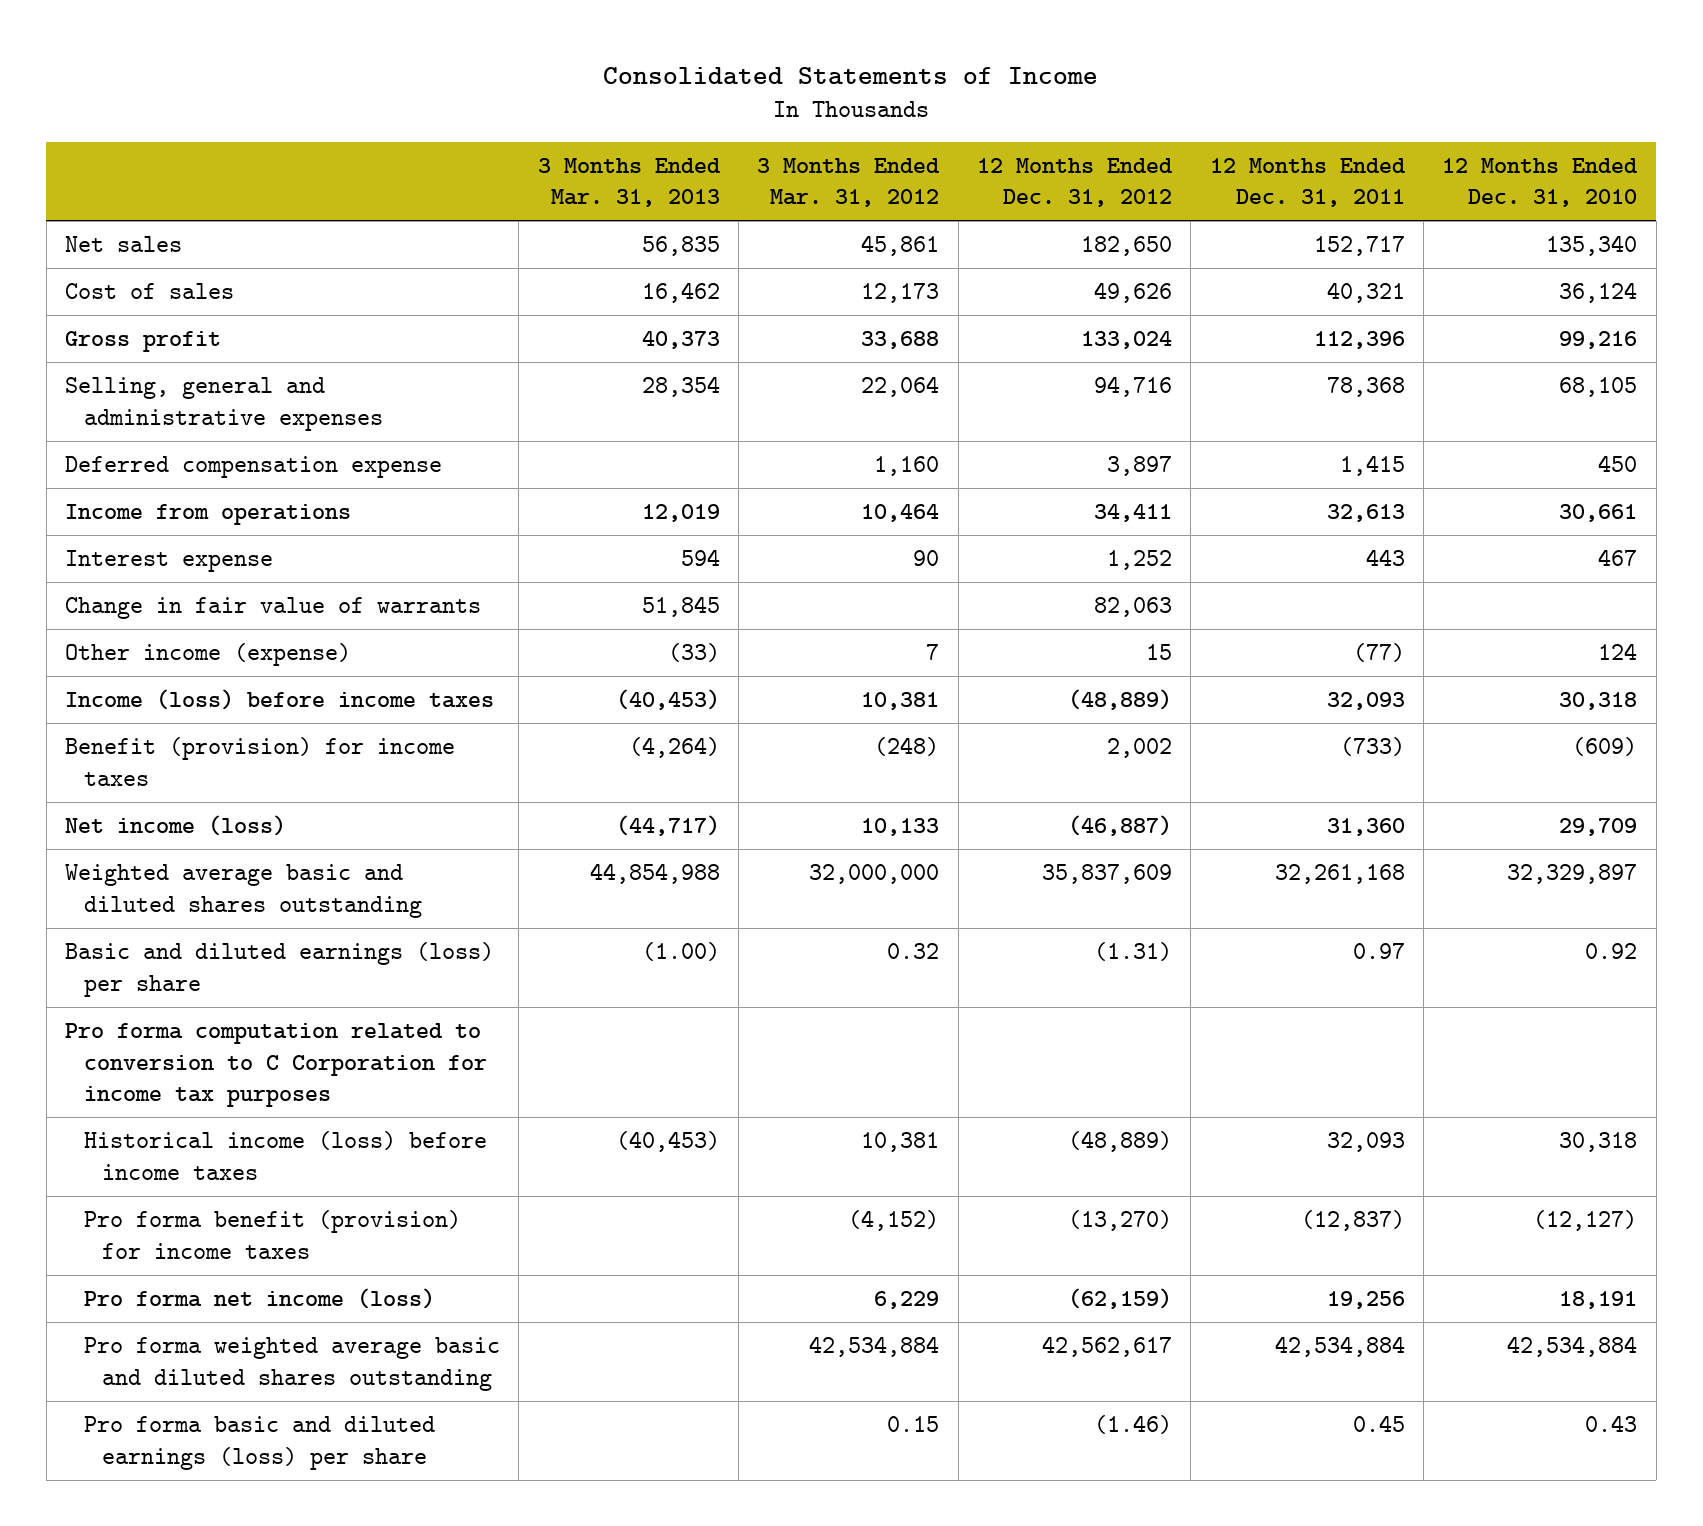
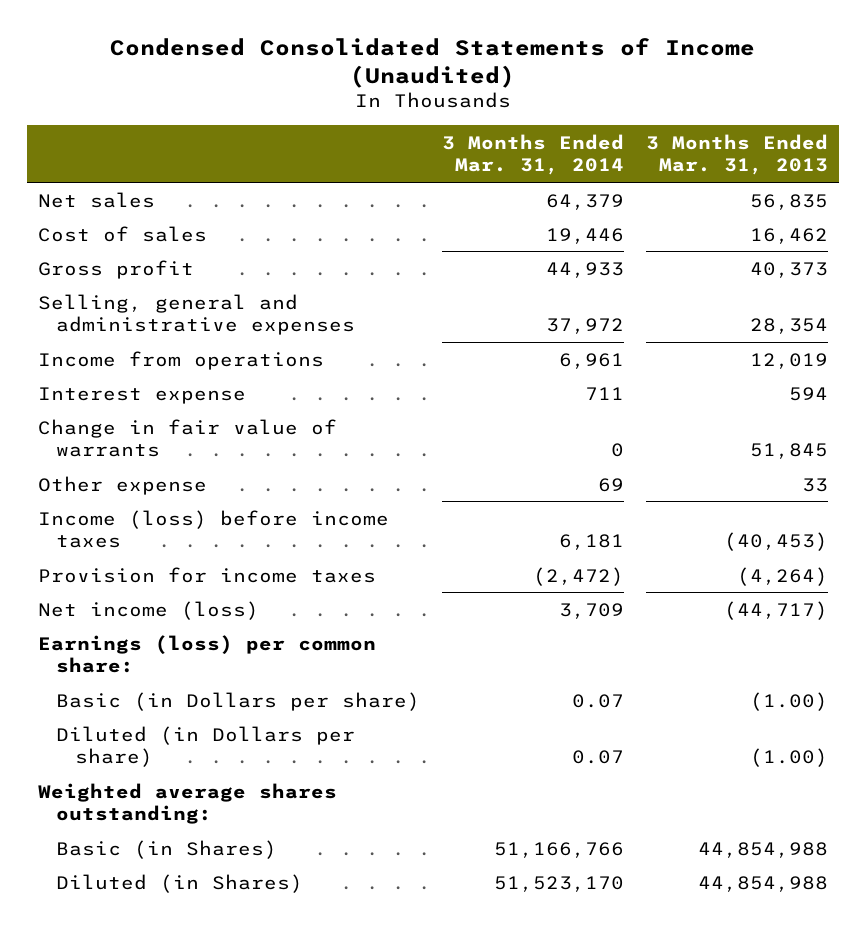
- Consolidated Statements of Income
+ Condensed Consolidated Statements of Income (Unaudited)
- | 3 Months Ended Mar. 31, 2013 | 3 Months Ended Mar. 31, 2012 | 12 Months Ended Dec. 31, 2012 | 12 Months Ended Dec. 31, 2011 | 12 Months Ended Dec. 31, 2010
+ | 3 Months Ended Mar. 31, 2014 | 3 Months Ended Mar. 31, 2013
- Deferred compensation expense | | 1,160 | 3,897 | 1,415 | 450
- Other income (expense) | (33) | 7 | 15 | (77) | 124
+ Other expense | 69 | 33
- Benefit (provision) for income taxes | (4,264) | (248) | 2,002 | (733) | (609)
+ Provision for income taxes | (2,472) | (4,264)
- Weighted average basic and diluted shares outstanding | 44,854,988 | 32,000,000 | 35,837,609 | 32,261,168 | 32,329,897
- Basic and diluted earnings (loss) per share | (1.00) | 0.32 | (1.31) | 0.97 | 0.92
- Pro forma computation related to conversion to C Corporation for income tax purposes
- Historical income (loss) before income taxes | (40,453) | 10,381 | (48,889) | 32,093 | 30,318
- Pro forma benefit (provision) for income taxes | | (4,152) | (13,270) | (12,837) | (12,127)
- Pro forma net income (loss) | | 6,229 | (62,159) | 19,256 | 18,191
- Pro forma weighted average basic and diluted shares outstanding | | 42,534,884 | 42,562,617 | 42,534,884 | 42,534,884
- Pro forma basic and diluted earnings (loss) per share | | 0.15 | (1.46) | 0.45 | 0.43
+ Earnings (loss) per common share:
+ Basic (in Dollars per share) | 0.07 | (1.00)
+ Diluted (in Dollars per share) | 0.07 | (1.00)
+ Weighted average shares outstanding:
+ Basic (in Shares) | 51,166,766 | 44,854,988
+ Diluted (in Shares) | 51,523,170 | 44,854,988

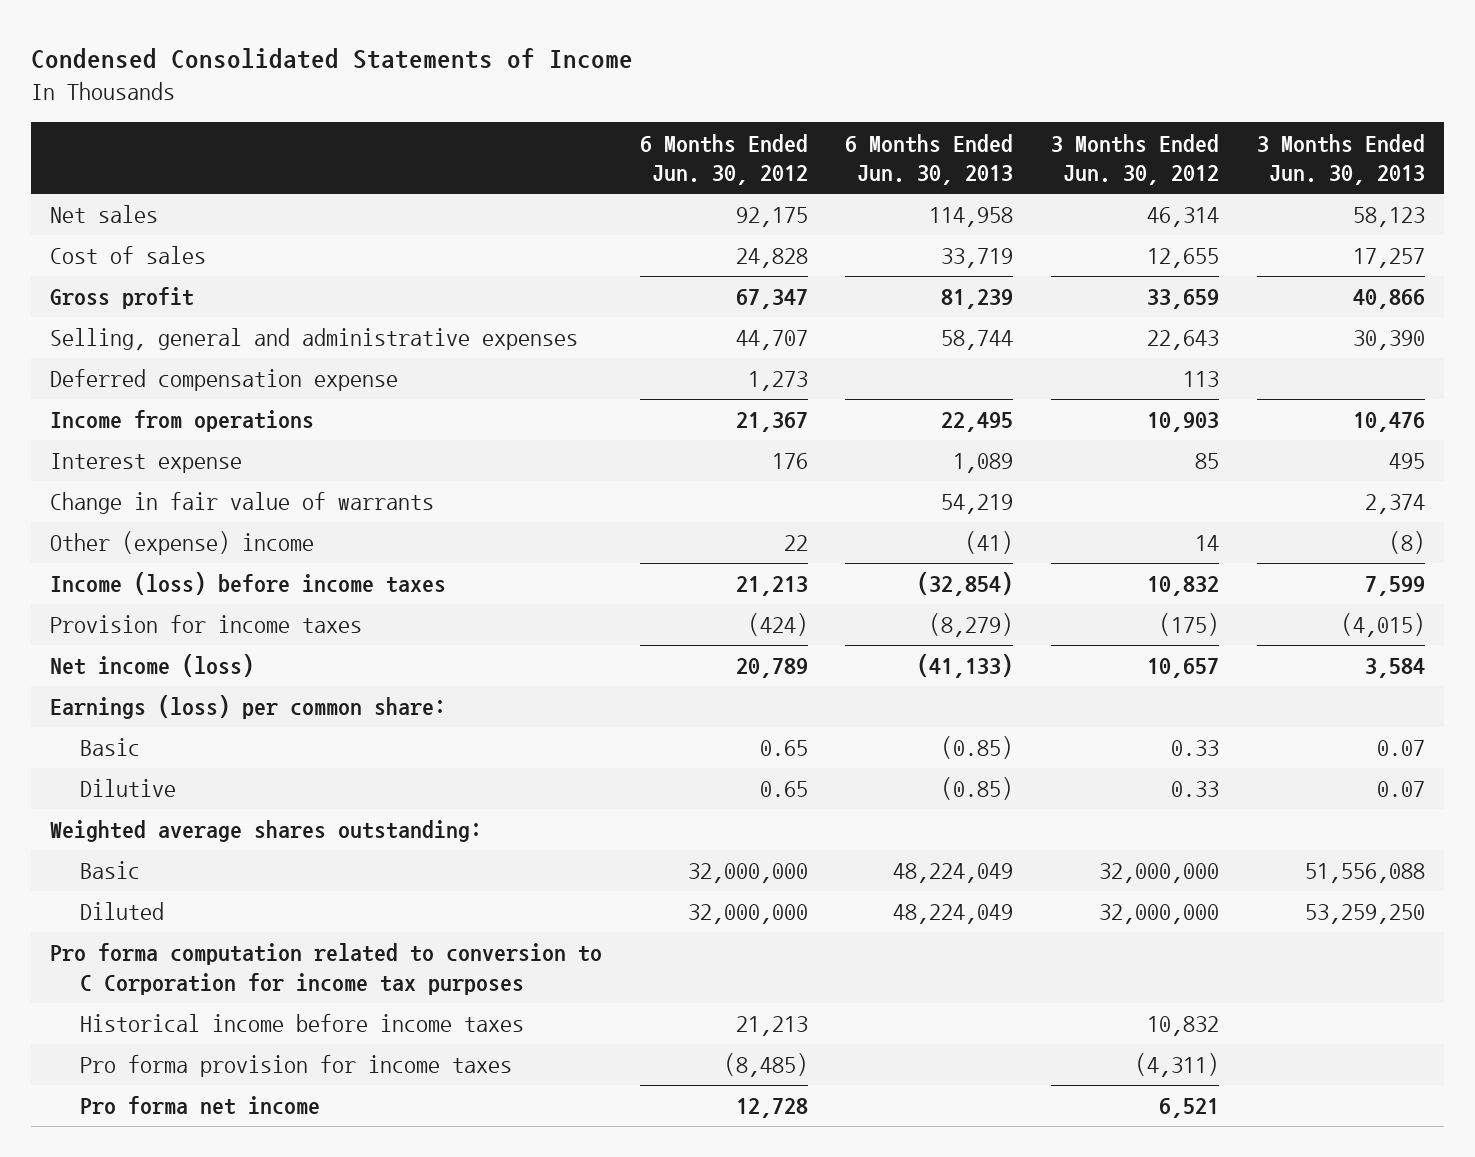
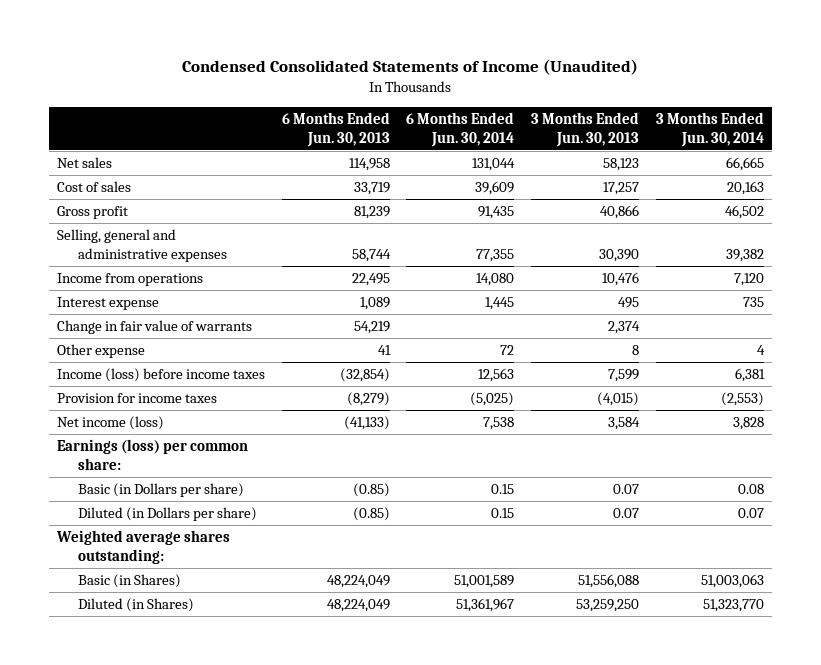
- Condensed Consolidated Statements of Income
+ Condensed Consolidated Statements of Income (Unaudited)
- | 6 Months Ended Jun. 30, 2012 | 6 Months Ended Jun. 30, 2013 | 3 Months Ended Jun. 30, 2012 | 3 Months Ended Jun. 30, 2013
+ | 6 Months Ended Jun. 30, 2013 | 6 Months Ended Jun. 30, 2014 | 3 Months Ended Jun. 30, 2013 | 3 Months Ended Jun. 30, 2014
- Deferred compensation expense | 1,273 | | 113 |
- Other (expense) income | 22 | (41) | 14 | (8)
+ Other expense | 41 | 72 | 8 | 4
- Basic | 0.65 | (0.85) | 0.33 | 0.07
- Dilutive | 0.65 | (0.85) | 0.33 | 0.07
+ Basic (in Dollars per share) | (0.85) | 0.15 | 0.07 | 0.08
+ Diluted (in Dollars per share) | (0.85) | 0.15 | 0.07 | 0.07
- Basic | 32,000,000 | 48,224,049 | 32,000,000 | 51,556,088
- Diluted | 32,000,000 | 48,224,049 | 32,000,000 | 53,259,250
- Pro forma computation related to conversion to C Corporation for income tax purposes
- Historical income before income taxes | 21,213 | | 10,832 |
- Pro forma provision for income taxes | (8,485) | | (4,311) |
- Pro forma net income | 12,728 | | 6,521 |
+ Basic (in Shares) | 48,224,049 | 51,001,589 | 51,556,088 | 51,003,063
+ Diluted (in Shares) | 48,224,049 | 51,361,967 | 53,259,250 | 51,323,770

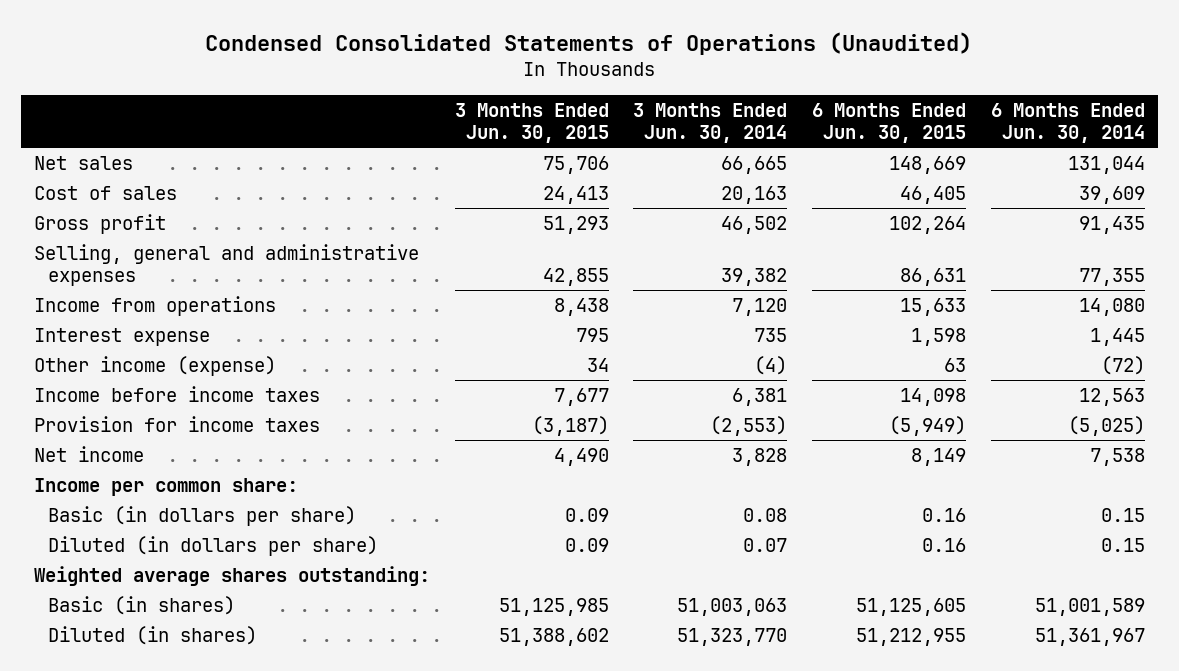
- Condensed Consolidated Statements of Income (Unaudited)
+ Condensed Consolidated Statements of Operations (Unaudited)
- | 6 Months Ended Jun. 30, 2013 | 6 Months Ended Jun. 30, 2014 | 3 Months Ended Jun. 30, 2013 | 3 Months Ended Jun. 30, 2014
+ | 3 Months Ended Jun. 30, 2015 | 3 Months Ended Jun. 30, 2014 | 6 Months Ended Jun. 30, 2015 | 6 Months Ended Jun. 30, 2014
- Change in fair value of warrants | 54,219 | | 2,374 |
- Other expense | 41 | 72 | 8 | 4
- Income (loss) before income taxes | (32,854) | 12,563 | 7,599 | 6,381
+ Other income (expense) | 34 | (4) | 63 | (72)
+ Income before income taxes | 7,677 | 6,381 | 14,098 | 12,563
- Net income (loss) | (41,133) | 7,538 | 3,584 | 3,828
- Earnings (loss) per common share:
- Basic (in Dollars per share) | (0.85) | 0.15 | 0.07 | 0.08
- Diluted (in Dollars per share) | (0.85) | 0.15 | 0.07 | 0.07
+ Net income | 4,490 | 3,828 | 8,149 | 7,538
+ Income per common share:
+ Basic (in dollars per share) | 0.09 | 0.08 | 0.16 | 0.15
+ Diluted (in dollars per share) | 0.09 | 0.07 | 0.16 | 0.15
- Basic (in Shares) | 48,224,049 | 51,001,589 | 51,556,088 | 51,003,063
- Diluted (in Shares) | 48,224,049 | 51,361,967 | 53,259,250 | 51,323,770
+ Basic (in shares) | 51,125,985 | 51,003,063 | 51,125,605 | 51,001,589
+ Diluted (in shares) | 51,388,602 | 51,323,770 | 51,212,955 | 51,361,967

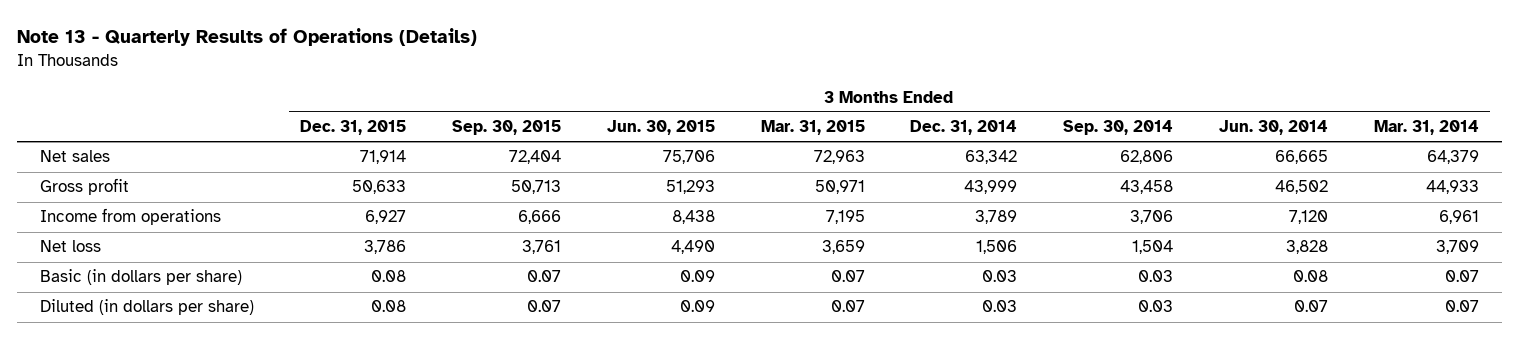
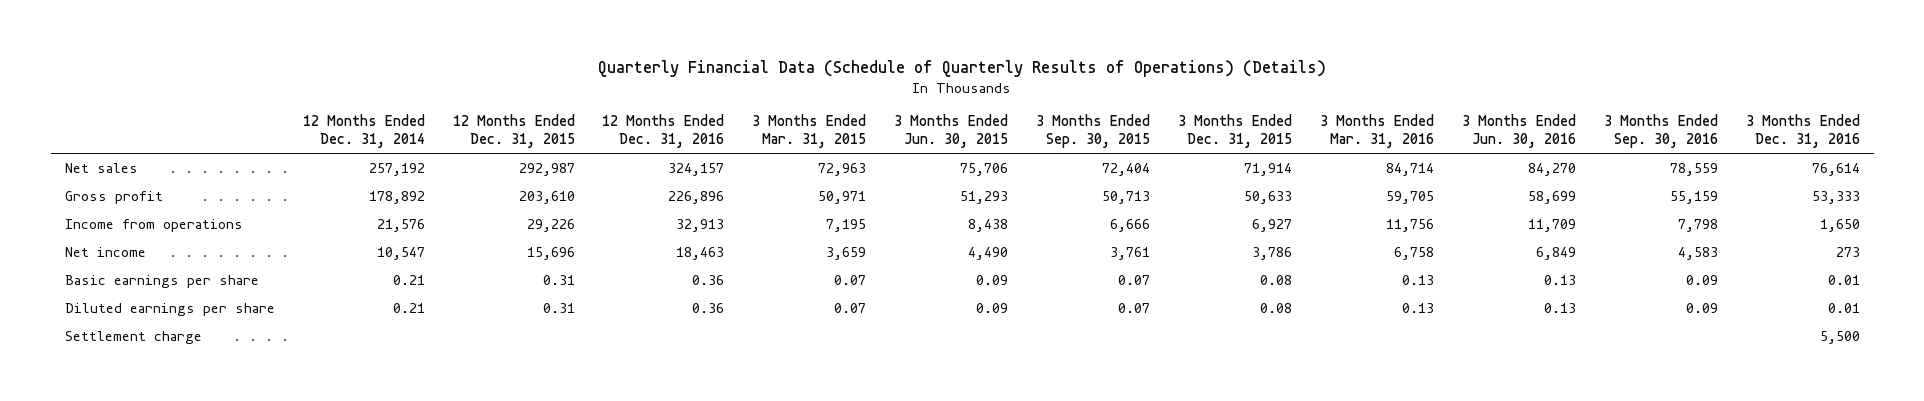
- Note 13 - Quarterly Results of Operations (Details)
+ Quarterly Financial Data (Schedule of Quarterly Results of Operations) (Details)
- | 3 Months Ended Dec. 31, 2015 | 3 Months Ended Sep. 30, 2015 | 3 Months Ended Jun. 30, 2015 | 3 Months Ended Mar. 31, 2015 | 3 Months Ended Dec. 31, 2014 | 3 Months Ended Sep. 30, 2014 | 3 Months Ended Jun. 30, 2014 | 3 Months Ended Mar. 31, 2014
+ | 12 Months Ended Dec. 31, 2014 | 12 Months Ended Dec. 31, 2015 | 12 Months Ended Dec. 31, 2016 | 3 Months Ended Mar. 31, 2015 | 3 Months Ended Jun. 30, 2015 | 3 Months Ended Sep. 30, 2015 | 3 Months Ended Dec. 31, 2015 | 3 Months Ended Mar. 31, 2016 | 3 Months Ended Jun. 30, 2016 | 3 Months Ended Sep. 30, 2016 | 3 Months Ended Dec. 31, 2016
- Net loss | 3,786 | 3,761 | 4,490 | 3,659 | 1,506 | 1,504 | 3,828 | 3,709
- Basic (in dollars per share) | 0.08 | 0.07 | 0.09 | 0.07 | 0.03 | 0.03 | 0.08 | 0.07
- Diluted (in dollars per share) | 0.08 | 0.07 | 0.09 | 0.07 | 0.03 | 0.03 | 0.07 | 0.07
+ Net income | 10,547 | 15,696 | 18,463 | 3,659 | 4,490 | 3,761 | 3,786 | 6,758 | 6,849 | 4,583 | 273
+ Basic earnings per share | 0.21 | 0.31 | 0.36 | 0.07 | 0.09 | 0.07 | 0.08 | 0.13 | 0.13 | 0.09 | 0.01
+ Diluted earnings per share | 0.21 | 0.31 | 0.36 | 0.07 | 0.09 | 0.07 | 0.08 | 0.13 | 0.13 | 0.09 | 0.01
+ Settlement charge | | | | | | | | | | | 5,500

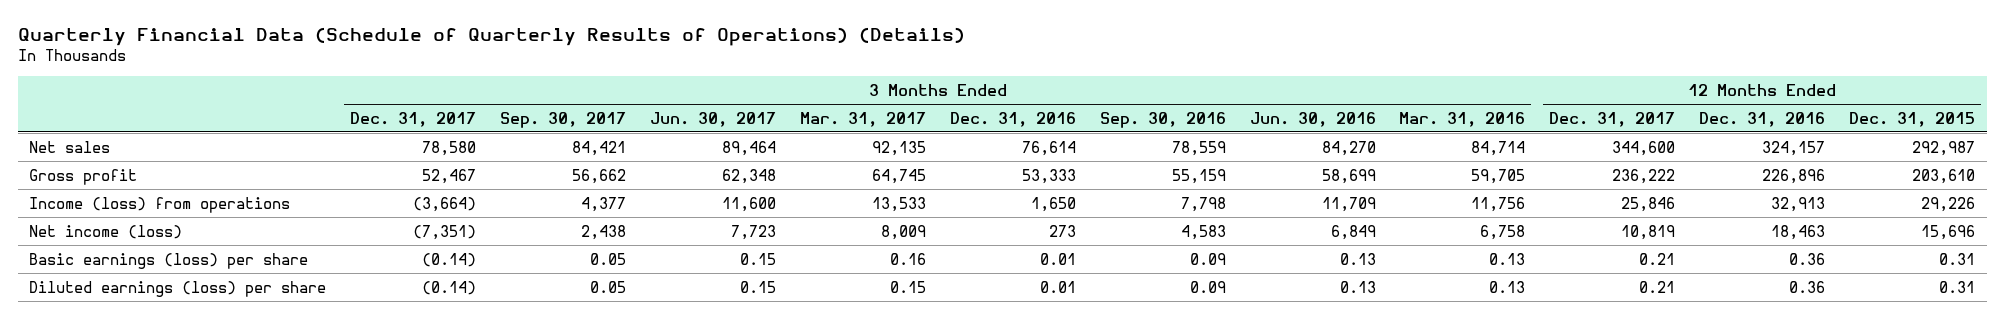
- | 12 Months Ended Dec. 31, 2014 | 12 Months Ended Dec. 31, 2015 | 12 Months Ended Dec. 31, 2016 | 3 Months Ended Mar. 31, 2015 | 3 Months Ended Jun. 30, 2015 | 3 Months Ended Sep. 30, 2015 | 3 Months Ended Dec. 31, 2015 | 3 Months Ended Mar. 31, 2016 | 3 Months Ended Jun. 30, 2016 | 3 Months Ended Sep. 30, 2016 | 3 Months Ended Dec. 31, 2016
+ | 3 Months Ended Dec. 31, 2017 | 3 Months Ended Sep. 30, 2017 | 3 Months Ended Jun. 30, 2017 | 3 Months Ended Mar. 31, 2017 | 3 Months Ended Dec. 31, 2016 | 3 Months Ended Sep. 30, 2016 | 3 Months Ended Jun. 30, 2016 | 3 Months Ended Mar. 31, 2016 | 12 Months Ended Dec. 31, 2017 | 12 Months Ended Dec. 31, 2016 | 12 Months Ended Dec. 31, 2015
- Income from operations | 21,576 | 29,226 | 32,913 | 7,195 | 8,438 | 6,666 | 6,927 | 11,756 | 11,709 | 7,798 | 1,650
- Net income | 10,547 | 15,696 | 18,463 | 3,659 | 4,490 | 3,761 | 3,786 | 6,758 | 6,849 | 4,583 | 273
- Basic earnings per share | 0.21 | 0.31 | 0.36 | 0.07 | 0.09 | 0.07 | 0.08 | 0.13 | 0.13 | 0.09 | 0.01
- Diluted earnings per share | 0.21 | 0.31 | 0.36 | 0.07 | 0.09 | 0.07 | 0.08 | 0.13 | 0.13 | 0.09 | 0.01
- Settlement charge | | | | | | | | | | | 5,500
+ Income (loss) from operations | (3,664) | 4,377 | 11,600 | 13,533 | 1,650 | 7,798 | 11,709 | 11,756 | 25,846 | 32,913 | 29,226
+ Net income (loss) | (7,351) | 2,438 | 7,723 | 8,009 | 273 | 4,583 | 6,849 | 6,758 | 10,819 | 18,463 | 15,696
+ Basic earnings (loss) per share | (0.14) | 0.05 | 0.15 | 0.16 | 0.01 | 0.09 | 0.13 | 0.13 | 0.21 | 0.36 | 0.31
+ Diluted earnings (loss) per share | (0.14) | 0.05 | 0.15 | 0.15 | 0.01 | 0.09 | 0.13 | 0.13 | 0.21 | 0.36 | 0.31

